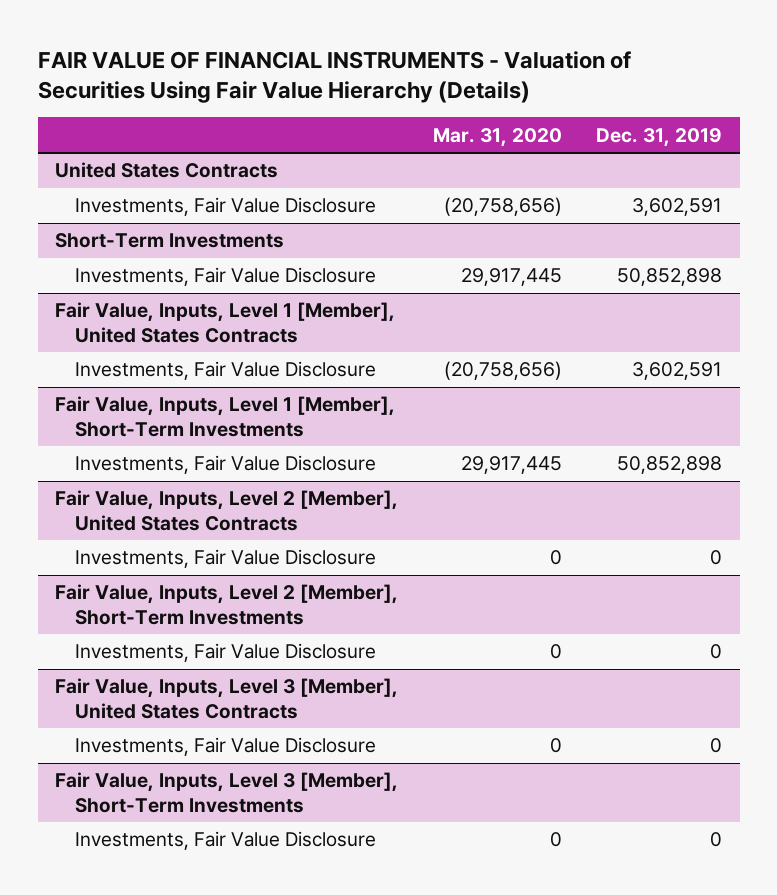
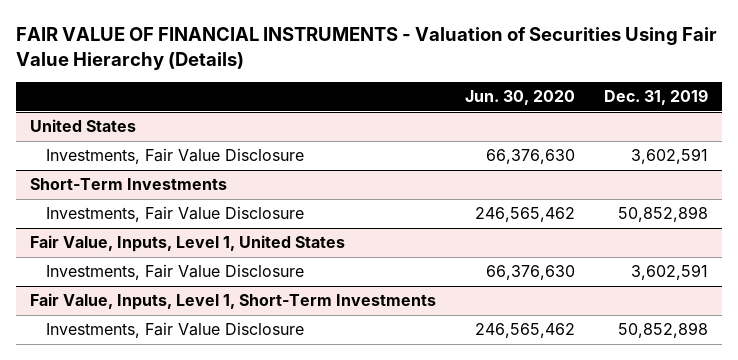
- | Mar. 31, 2020 | Dec. 31, 2019
+ | Jun. 30, 2020 | Dec. 31, 2019
- United States Contracts
+ United States
- Fair Value, Inputs, Level 1 [Member], United States Contracts
+ Fair Value, Inputs, Level 1, United States
- Fair Value, Inputs, Level 1 [Member], Short-Term Investments
+ Fair Value, Inputs, Level 1, Short-Term Investments
- Fair Value, Inputs, Level 2 [Member], United States Contracts
- Investments, Fair Value Disclosure | 0 | 0
- Fair Value, Inputs, Level 2 [Member], Short-Term Investments
- Investments, Fair Value Disclosure | 0 | 0
- Fair Value, Inputs, Level 3 [Member], United States Contracts
- Investments, Fair Value Disclosure | 0 | 0
- Fair Value, Inputs, Level 3 [Member], Short-Term Investments
- Investments, Fair Value Disclosure | 0 | 0

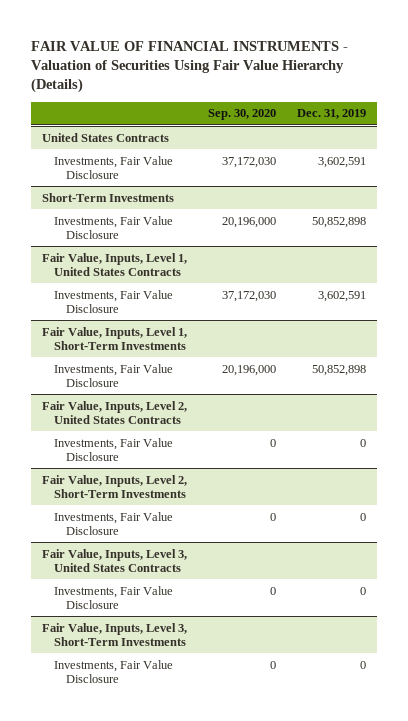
- | Jun. 30, 2020 | Dec. 31, 2019
+ | Sep. 30, 2020 | Dec. 31, 2019
- United States
+ United States Contracts
- Fair Value, Inputs, Level 1, United States
+ Fair Value, Inputs, Level 1, United States Contracts
+ Fair Value, Inputs, Level 2, United States Contracts
+ Investments, Fair Value Disclosure | 0 | 0
+ Fair Value, Inputs, Level 2, Short-Term Investments
+ Investments, Fair Value Disclosure | 0 | 0
+ Fair Value, Inputs, Level 3, United States Contracts
+ Investments, Fair Value Disclosure | 0 | 0
+ Fair Value, Inputs, Level 3, Short-Term Investments
+ Investments, Fair Value Disclosure | 0 | 0

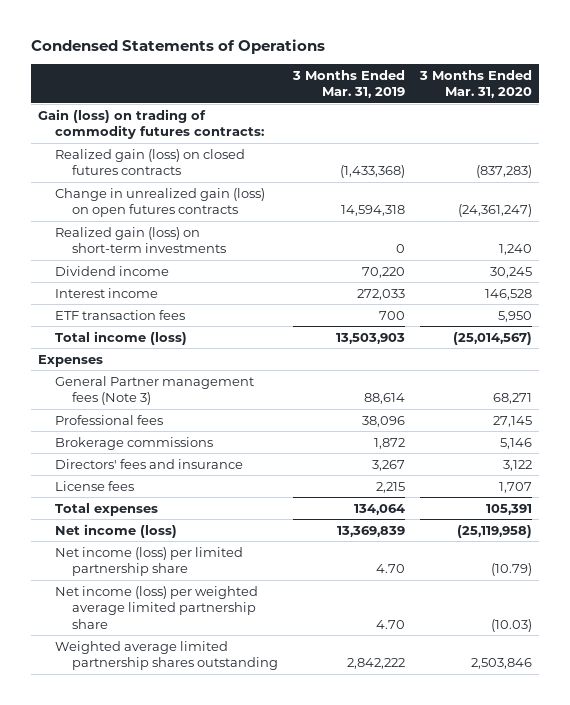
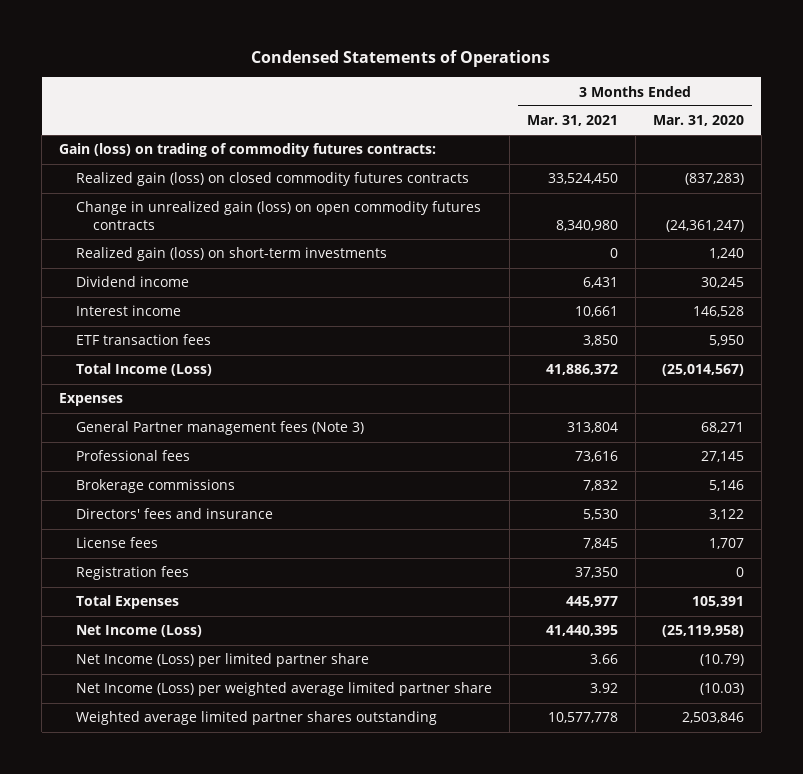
- | 3 Months Ended Mar. 31, 2019 | 3 Months Ended Mar. 31, 2020
+ | 3 Months Ended Mar. 31, 2021 | 3 Months Ended Mar. 31, 2020
- Realized gain (loss) on closed futures contracts | (1,433,368) | (837,283)
- Change in unrealized gain (loss) on open futures contracts | 14,594,318 | (24,361,247)
+ Realized gain (loss) on closed commodity futures contracts | 33,524,450 | (837,283)
+ Change in unrealized gain (loss) on open commodity futures contracts | 8,340,980 | (24,361,247)
- Total income (loss) | 13,503,903 | (25,014,567)
+ Total Income (Loss) | 41,886,372 | (25,014,567)
- Total expenses | 134,064 | 105,391
- Net income (loss) | 13,369,839 | (25,119,958)
- Net income (loss) per limited partnership share | 4.70 | (10.79)
- Net income (loss) per weighted average limited partnership share | 4.70 | (10.03)
- Weighted average limited partnership shares outstanding | 2,842,222 | 2,503,846
+ Registration fees | 37,350 | 0
+ Total Expenses | 445,977 | 105,391
+ Net Income (Loss) | 41,440,395 | (25,119,958)
+ Net Income (Loss) per limited partner share | 3.66 | (10.79)
+ Net Income (Loss) per weighted average limited partner share | 3.92 | (10.03)
+ Weighted average limited partner shares outstanding | 10,577,778 | 2,503,846

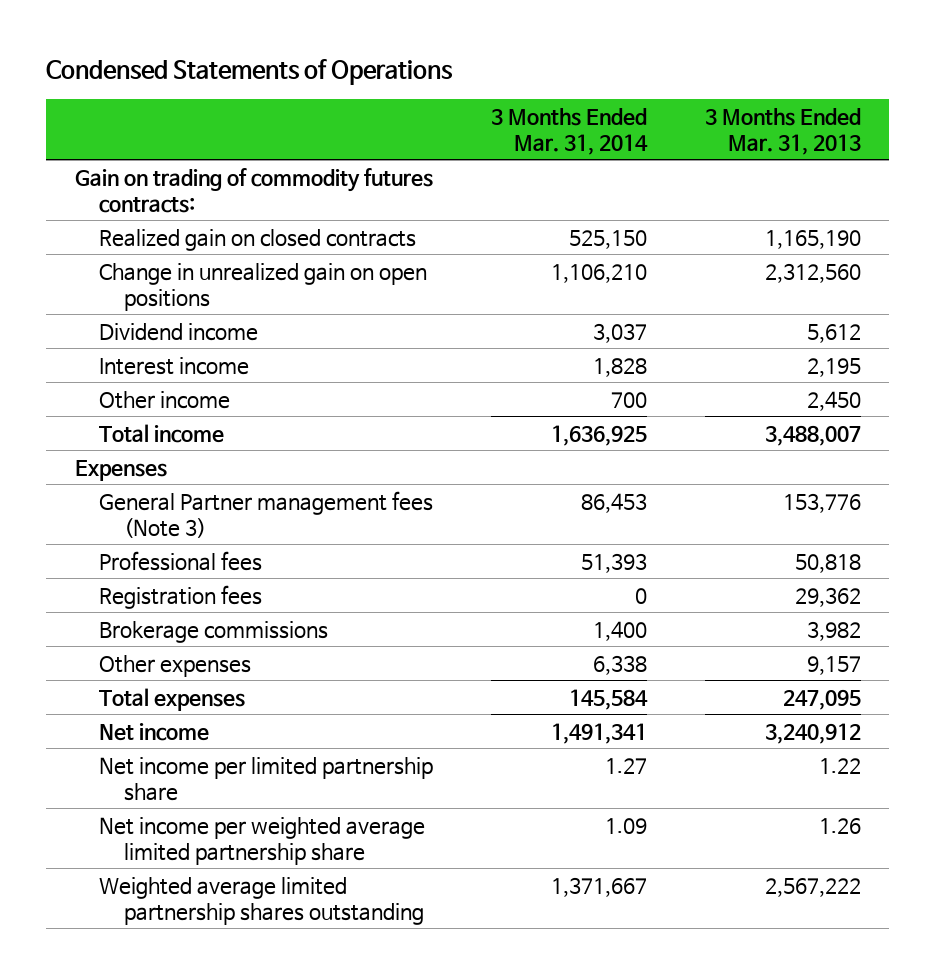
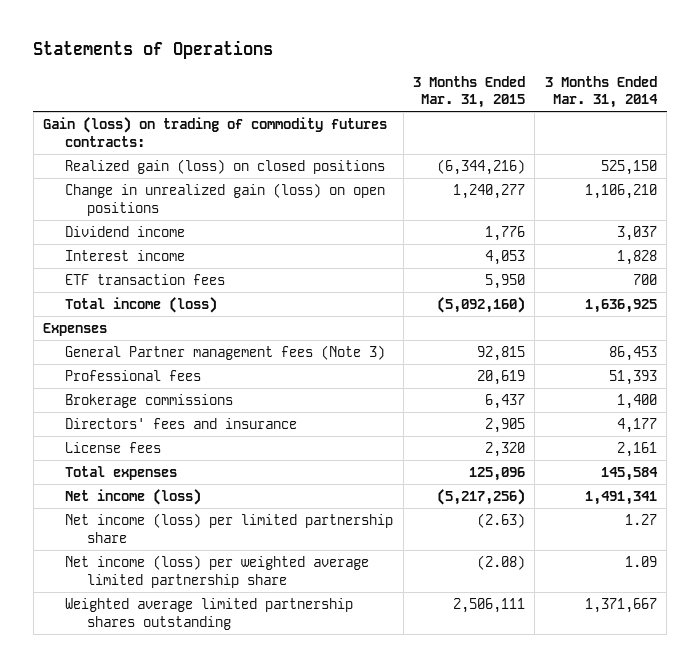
- Condensed Statements of Operations
+ Statements of Operations
- | 3 Months Ended Mar. 31, 2014 | 3 Months Ended Mar. 31, 2013
+ | 3 Months Ended Mar. 31, 2015 | 3 Months Ended Mar. 31, 2014
- Gain on trading of commodity futures contracts:
- Realized gain on closed contracts | 525,150 | 1,165,190
- Change in unrealized gain on open positions | 1,106,210 | 2,312,560
+ Gain (loss) on trading of commodity futures contracts:
+ Realized gain (loss) on closed positions | (6,344,216) | 525,150
+ Change in unrealized gain (loss) on open positions | 1,240,277 | 1,106,210
- Other income | 700 | 2,450
- Total income | 1,636,925 | 3,488,007
+ ETF transaction fees | 5,950 | 700
+ Total income (loss) | (5,092,160) | 1,636,925
- Registration fees | 0 | 29,362
- Other expenses | 6,338 | 9,157
+ Directors' fees and insurance | 2,905 | 4,177
+ License fees | 2,320 | 2,161
- Net income | 1,491,341 | 3,240,912
- Net income per limited partnership share | 1.27 | 1.22
- Net income per weighted average limited partnership share | 1.09 | 1.26
+ Net income (loss) | (5,217,256) | 1,491,341
+ Net income (loss) per limited partnership share | (2.63) | 1.27
+ Net income (loss) per weighted average limited partnership share | (2.08) | 1.09

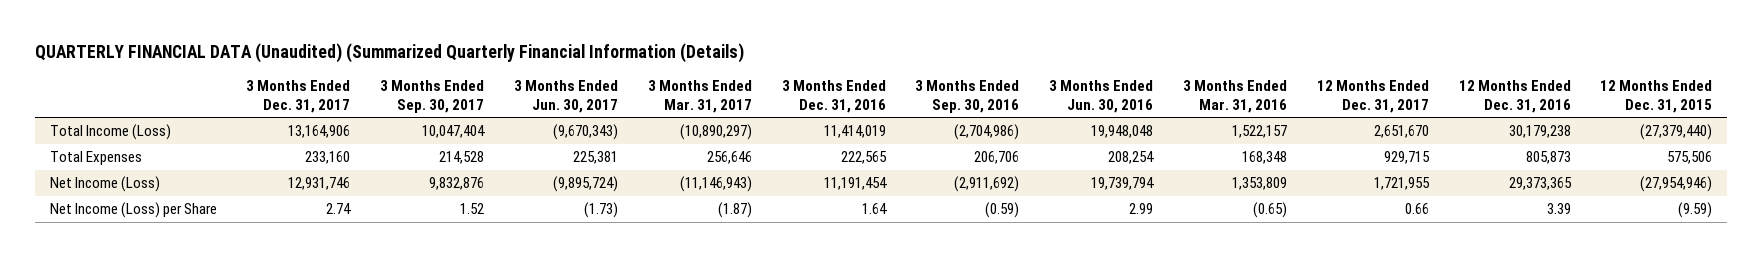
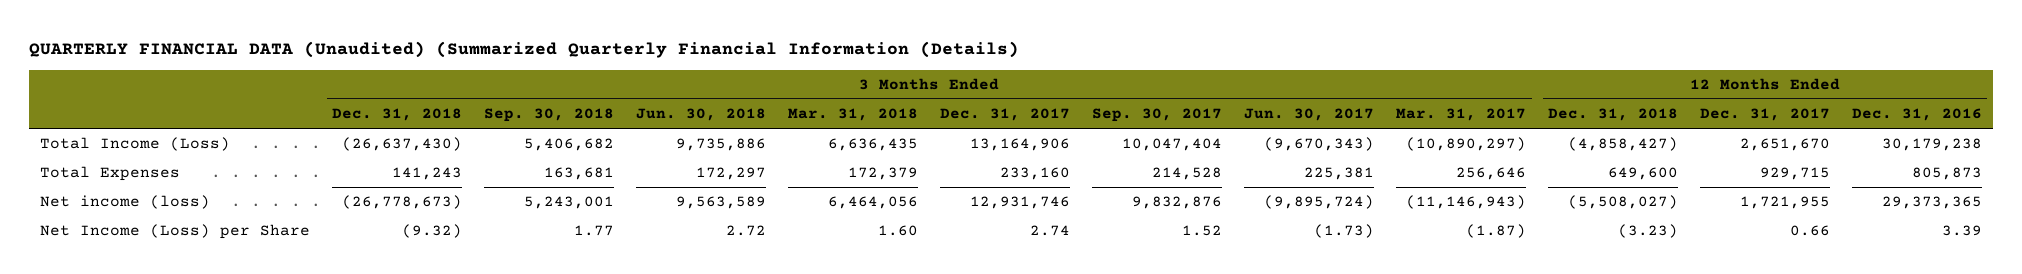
- | 3 Months Ended Dec. 31, 2017 | 3 Months Ended Sep. 30, 2017 | 3 Months Ended Jun. 30, 2017 | 3 Months Ended Mar. 31, 2017 | 3 Months Ended Dec. 31, 2016 | 3 Months Ended Sep. 30, 2016 | 3 Months Ended Jun. 30, 2016 | 3 Months Ended Mar. 31, 2016 | 12 Months Ended Dec. 31, 2017 | 12 Months Ended Dec. 31, 2016 | 12 Months Ended Dec. 31, 2015
+ | 3 Months Ended Dec. 31, 2018 | 3 Months Ended Sep. 30, 2018 | 3 Months Ended Jun. 30, 2018 | 3 Months Ended Mar. 31, 2018 | 3 Months Ended Dec. 31, 2017 | 3 Months Ended Sep. 30, 2017 | 3 Months Ended Jun. 30, 2017 | 3 Months Ended Mar. 31, 2017 | 12 Months Ended Dec. 31, 2018 | 12 Months Ended Dec. 31, 2017 | 12 Months Ended Dec. 31, 2016
- Net Income (Loss) | 12,931,746 | 9,832,876 | (9,895,724) | (11,146,943) | 11,191,454 | (2,911,692) | 19,739,794 | 1,353,809 | 1,721,955 | 29,373,365 | (27,954,946)
+ Net income (loss) | (26,778,673) | 5,243,001 | 9,563,589 | 6,464,056 | 12,931,746 | 9,832,876 | (9,895,724) | (11,146,943) | (5,508,027) | 1,721,955 | 29,373,365

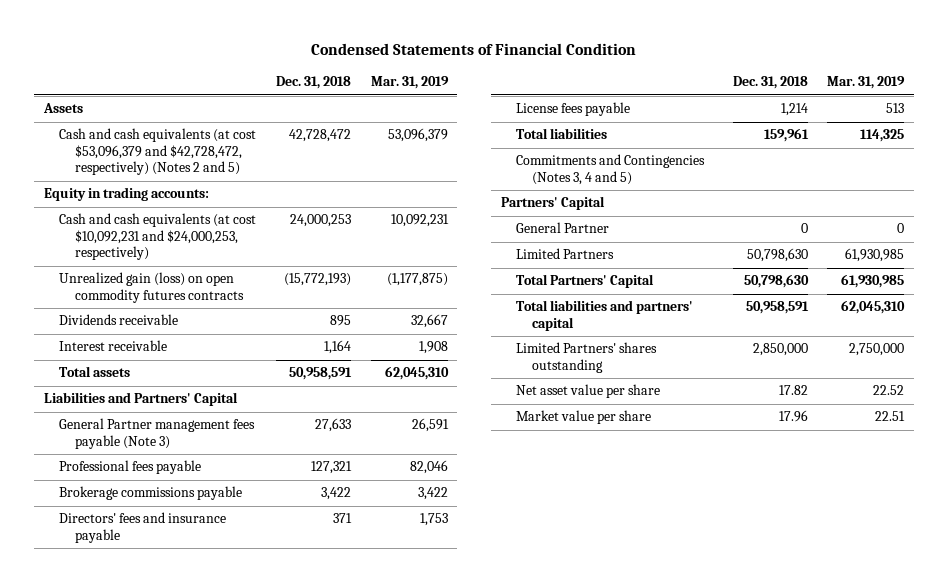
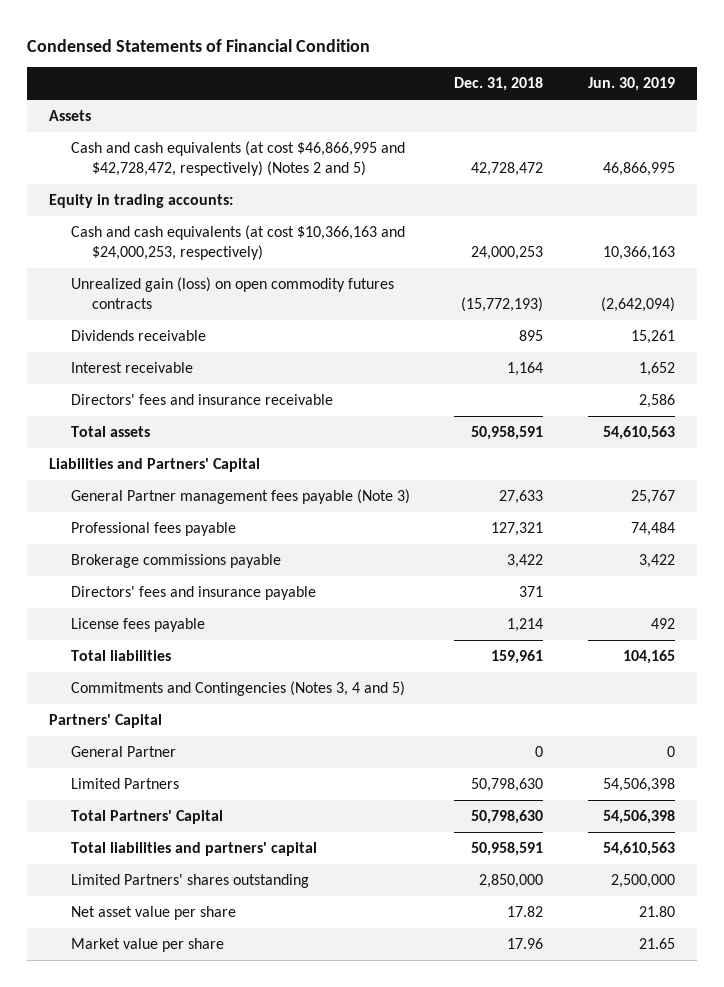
- | Dec. 31, 2018 | Mar. 31, 2019
+ | Dec. 31, 2018 | Jun. 30, 2019
- Cash and cash equivalents (at cost $53,096,379 and $42,728,472, respectively) (Notes 2 and 5) | 42,728,472 | 53,096,379
+ Cash and cash equivalents (at cost $46,866,995 and $42,728,472, respectively) (Notes 2 and 5) | 42,728,472 | 46,866,995
- Cash and cash equivalents (at cost $10,092,231 and $24,000,253, respectively) | 24,000,253 | 10,092,231
+ Cash and cash equivalents (at cost $10,366,163 and $24,000,253, respectively) | 24,000,253 | 10,366,163
+ Directors' fees and insurance receivable | | 2,586

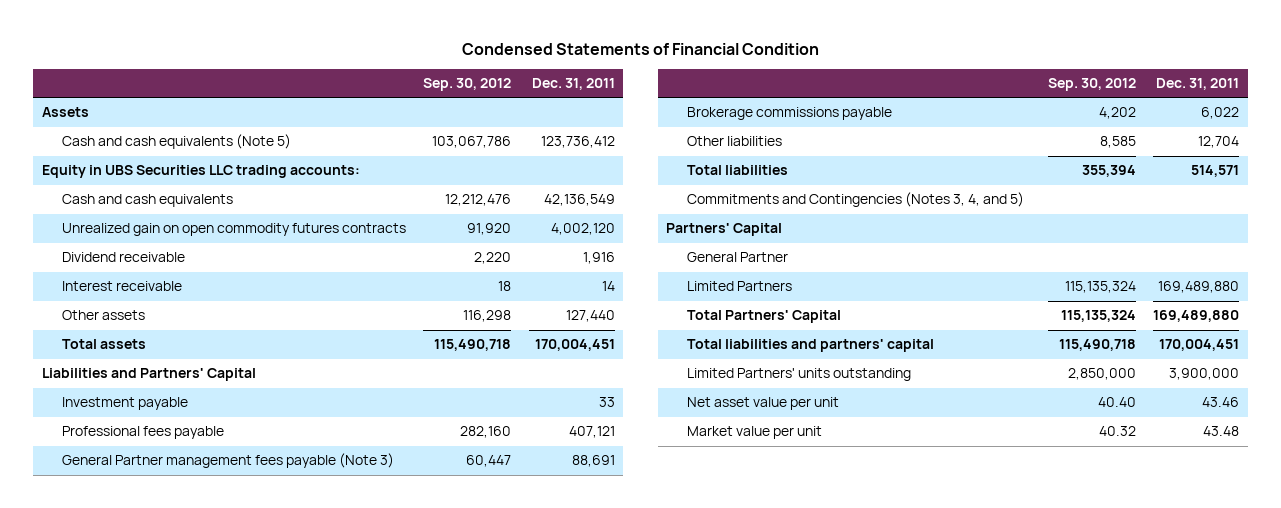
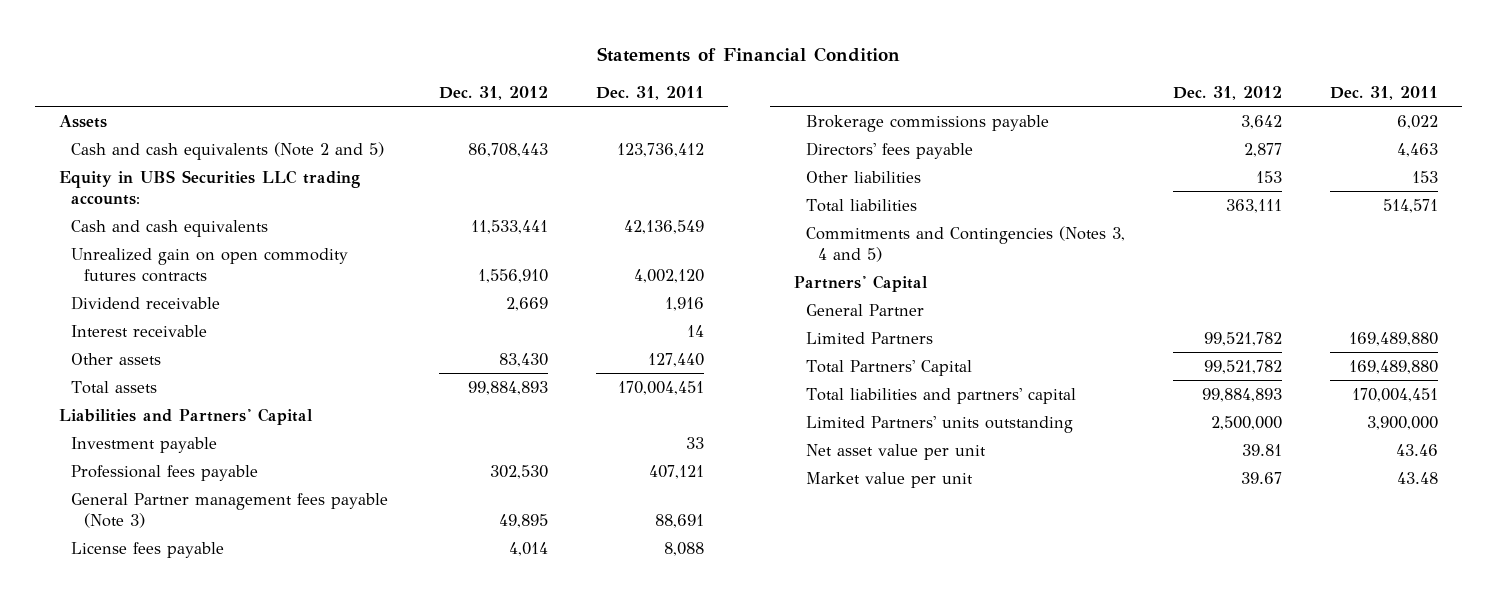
- Condensed Statements of Financial Condition
+ Statements of Financial Condition
- | Sep. 30, 2012 | Dec. 31, 2011
+ | Dec. 31, 2012 | Dec. 31, 2011
- Cash and cash equivalents (Note 5) | 103,067,786 | 123,736,412
+ Cash and cash equivalents (Note 2 and 5) | 86,708,443 | 123,736,412
+ License fees payable | 4,014 | 8,088
- Other liabilities | 8,585 | 12,704
+ Directors' fees payable | 2,877 | 4,463
+ Other liabilities | 153 | 153
- Commitments and Contingencies (Notes 3, 4, and 5)
+ Commitments and Contingencies (Notes 3, 4 and 5)

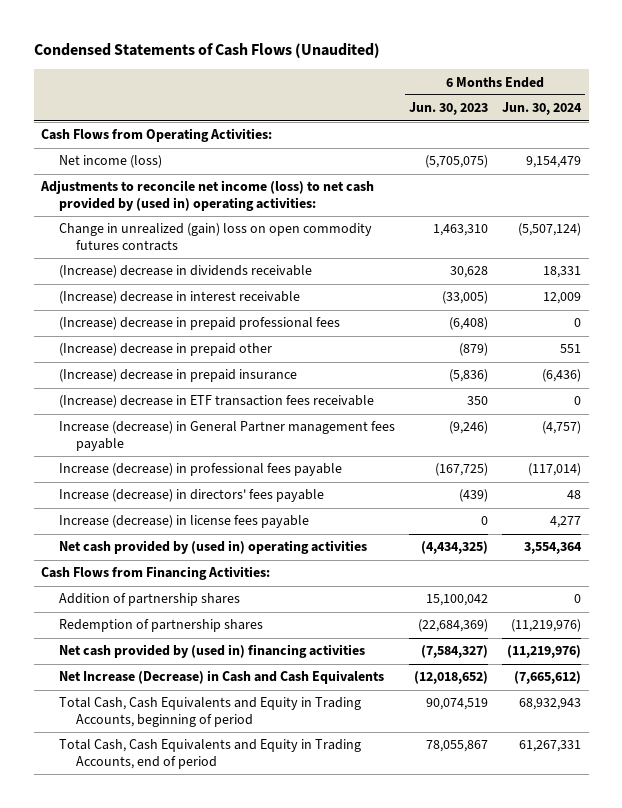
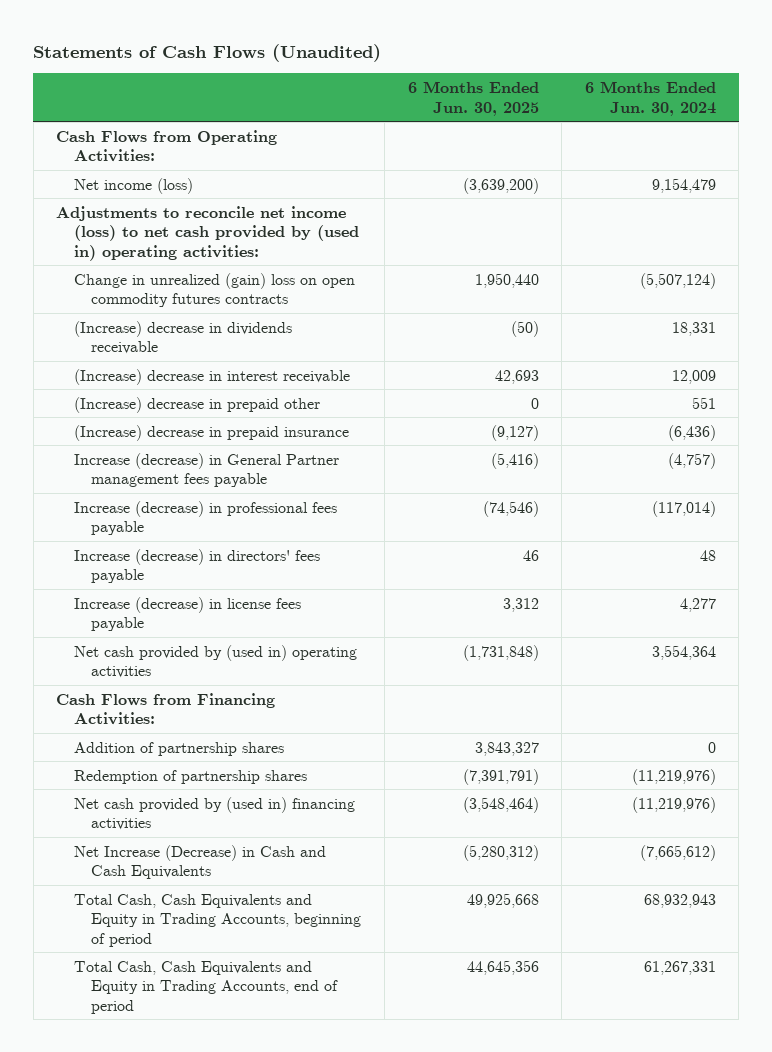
- Condensed Statements of Cash Flows (Unaudited)
+ Statements of Cash Flows (Unaudited)
- | 6 Months Ended Jun. 30, 2023 | 6 Months Ended Jun. 30, 2024
+ | 6 Months Ended Jun. 30, 2025 | 6 Months Ended Jun. 30, 2024
- (Increase) decrease in prepaid professional fees | (6,408) | 0
- (Increase) decrease in ETF transaction fees receivable | 350 | 0

